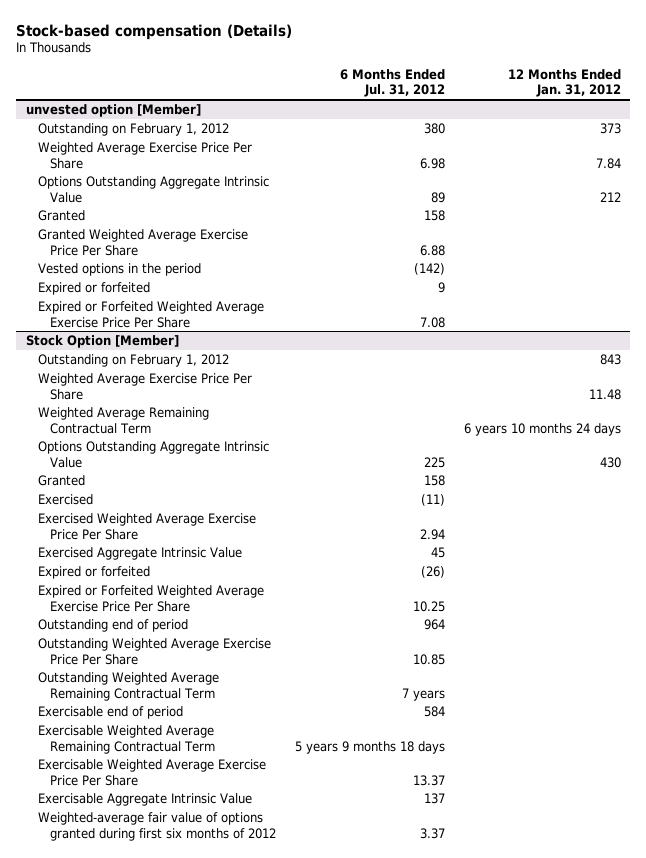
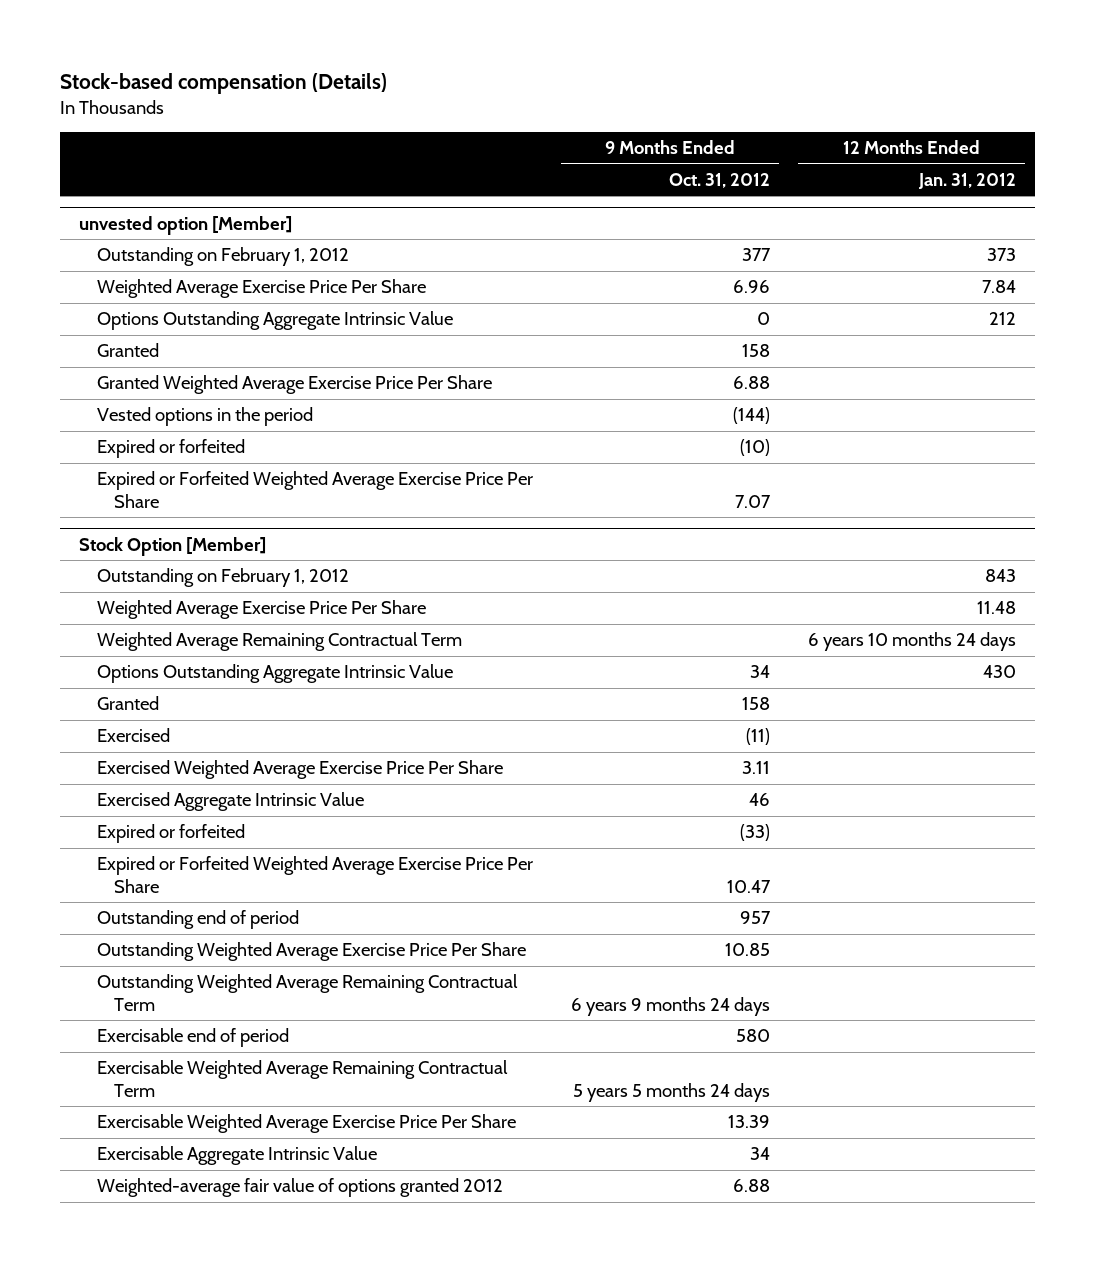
- | 6 Months Ended Jul. 31, 2012 | 12 Months Ended Jan. 31, 2012
+ | 9 Months Ended Oct. 31, 2012 | 12 Months Ended Jan. 31, 2012
@ Stock Option [Member]
- Weighted-average fair value of options granted during first six months of 2012 | 3.37 |
+ Weighted-average fair value of options granted 2012 | 6.88 |

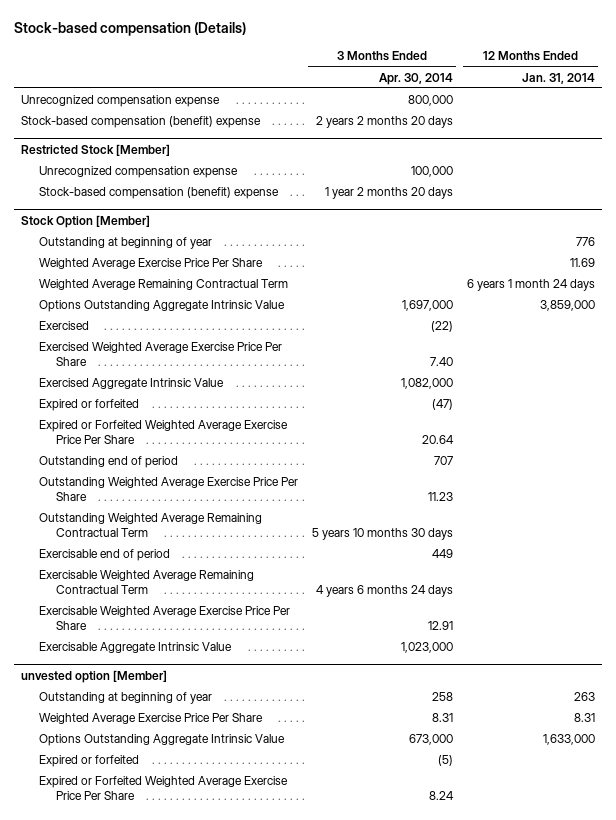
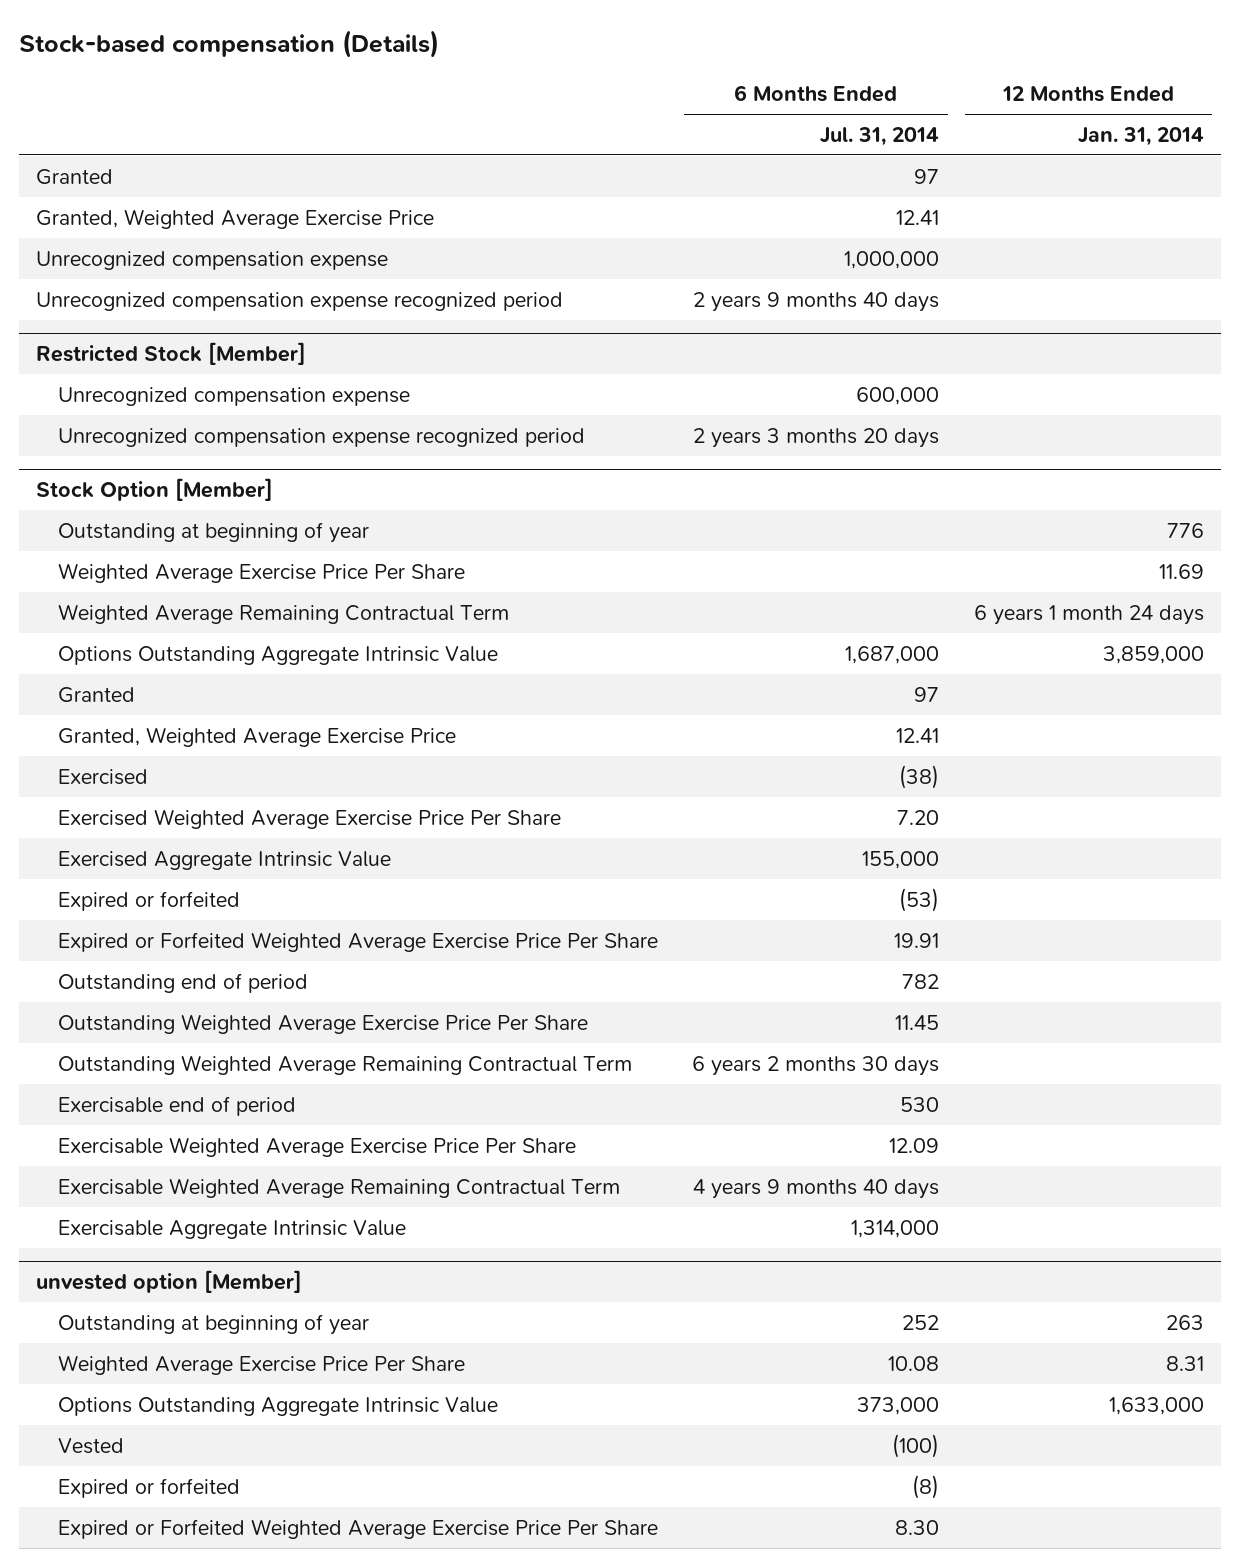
- | 3 Months Ended Apr. 30, 2014 | 12 Months Ended Jan. 31, 2014
+ | 6 Months Ended Jul. 31, 2014 | 12 Months Ended Jan. 31, 2014
+ Granted | 97 |
+ Granted, Weighted Average Exercise Price | 12.41 |
- Stock-based compensation (benefit) expense | 2 years 2 months 20 days |
+ Unrecognized compensation expense recognized period | 2 years 9 months 40 days |
@ Restricted Stock [Member]
- Stock-based compensation (benefit) expense | 1 year 2 months 20 days |
+ Unrecognized compensation expense recognized period | 2 years 3 months 20 days |
@ Stock Option [Member]
+ Granted | 97 |
+ Granted, Weighted Average Exercise Price | 12.41 |
moved down: Exercisable Weighted Average Remaining Contractual Term | 4 years 9 months 40 days |
@ unvested option [Member]
+ Vested | (100) |

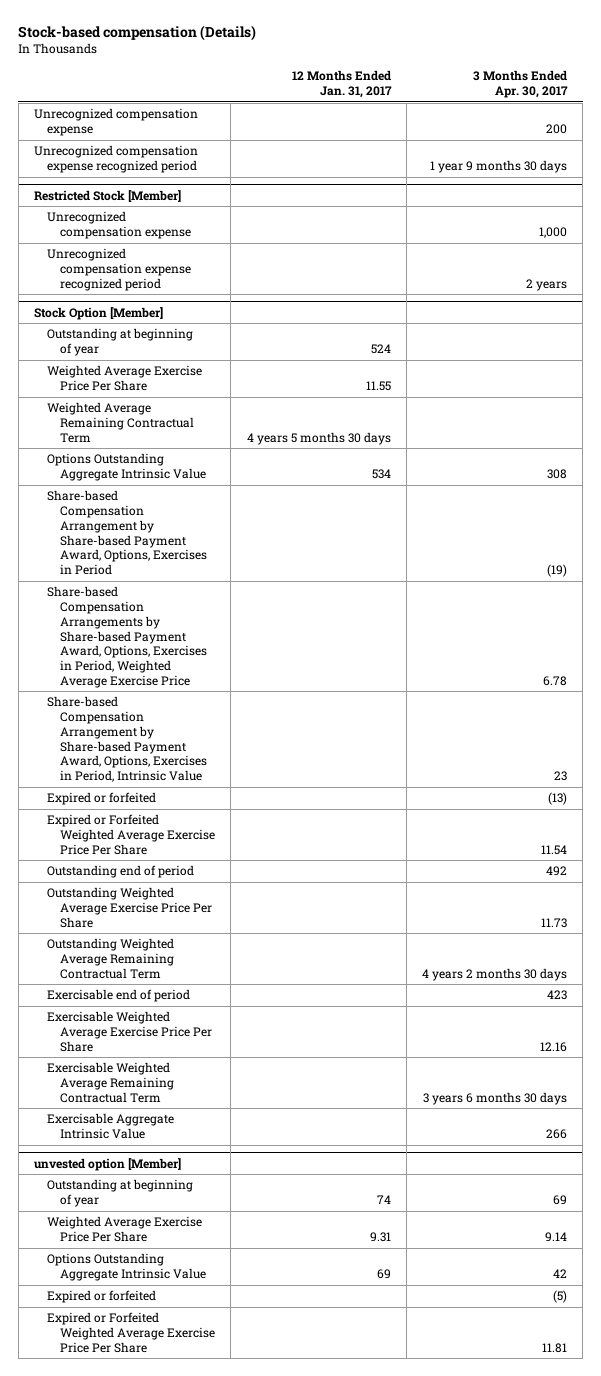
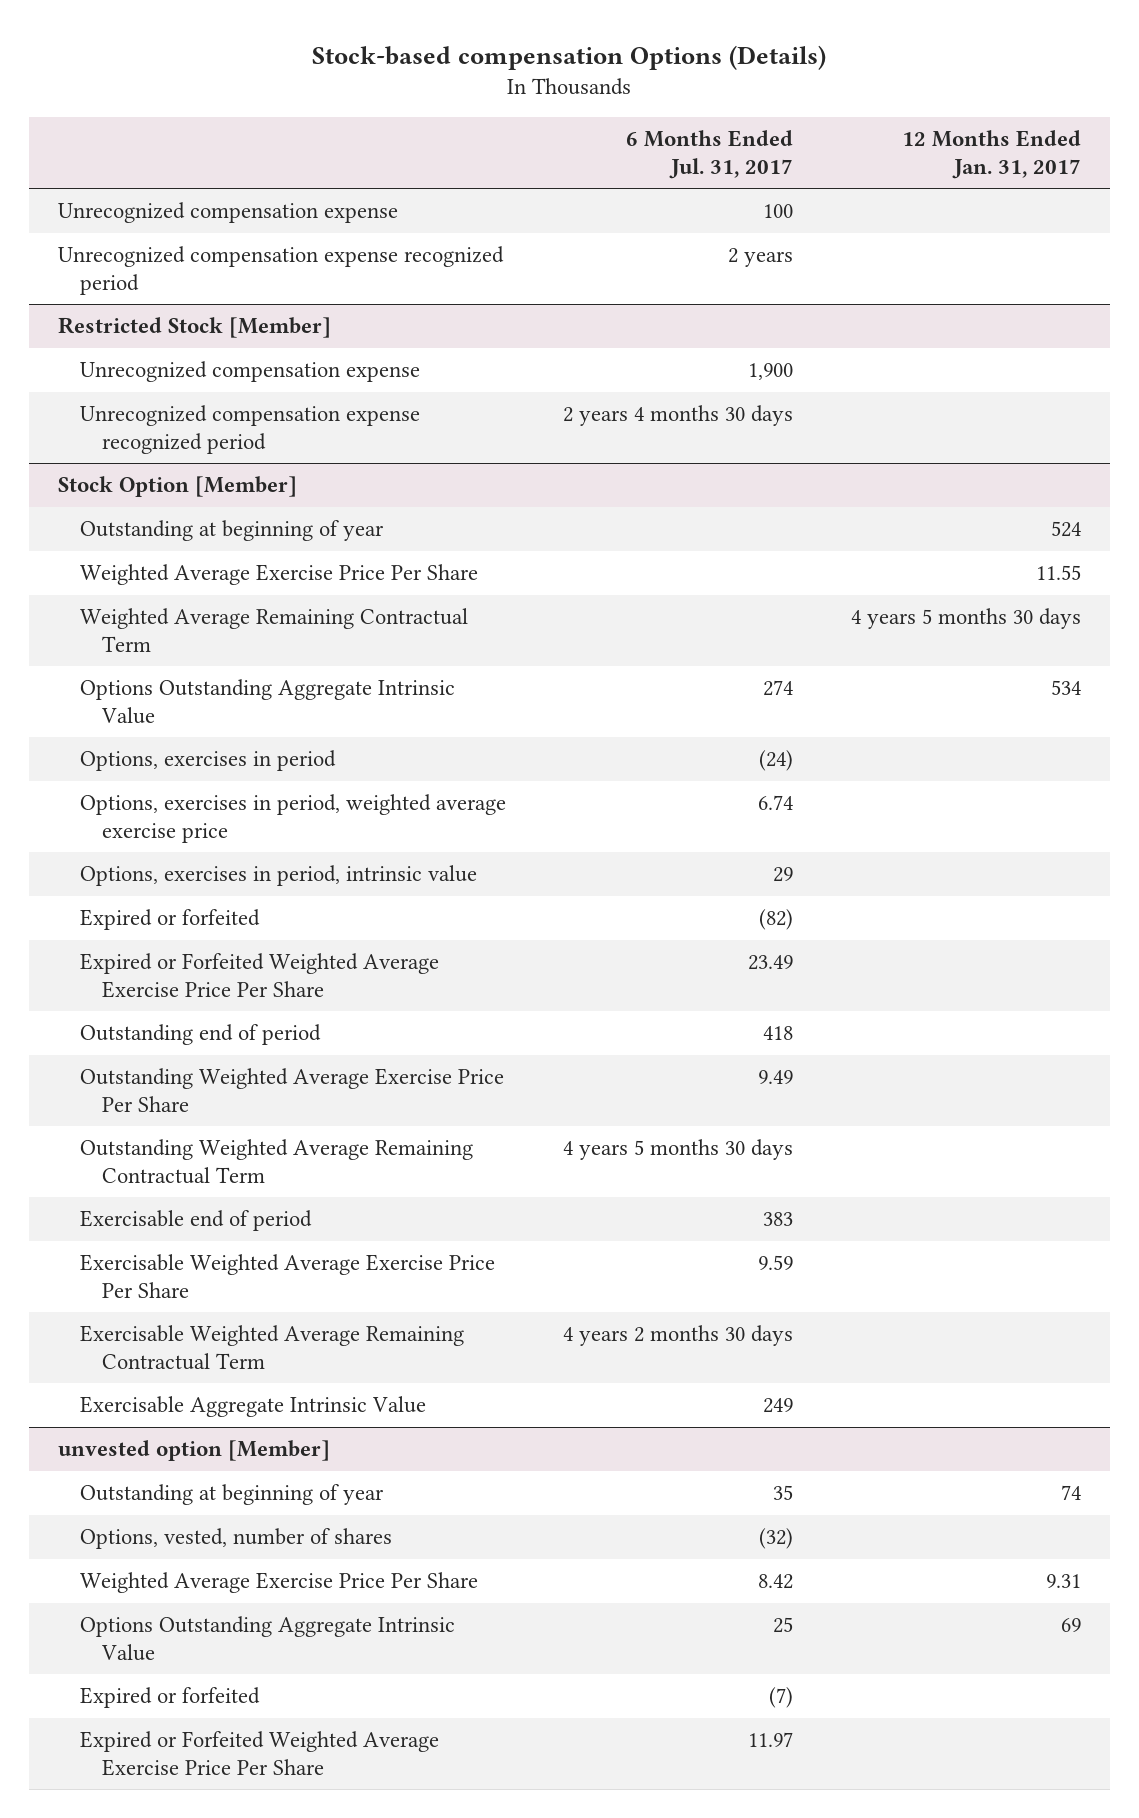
- Stock-based compensation (Details)
+ Stock-based compensation Options (Details)
- | 12 Months Ended Jan. 31, 2017 | 3 Months Ended Apr. 30, 2017
+ | 6 Months Ended Jul. 31, 2017 | 12 Months Ended Jan. 31, 2017
@ Stock Option [Member]
- Share-based Compensation Arrangement by Share-based Payment Award, Options, Exercises in Period | | (19)
- Share-based Compensation Arrangements by Share-based Payment Award, Options, Exercises in Period, Weighted Average Exercise Price | | 6.78
- Share-based Compensation Arrangement by Share-based Payment Award, Options, Exercises in Period, Intrinsic Value | | 23
+ Options, exercises in period | (24) |
+ Options, exercises in period, weighted average exercise price | 6.74 |
+ Options, exercises in period, intrinsic value | 29 |
@ unvested option [Member]
+ Options, vested, number of shares | (32) |

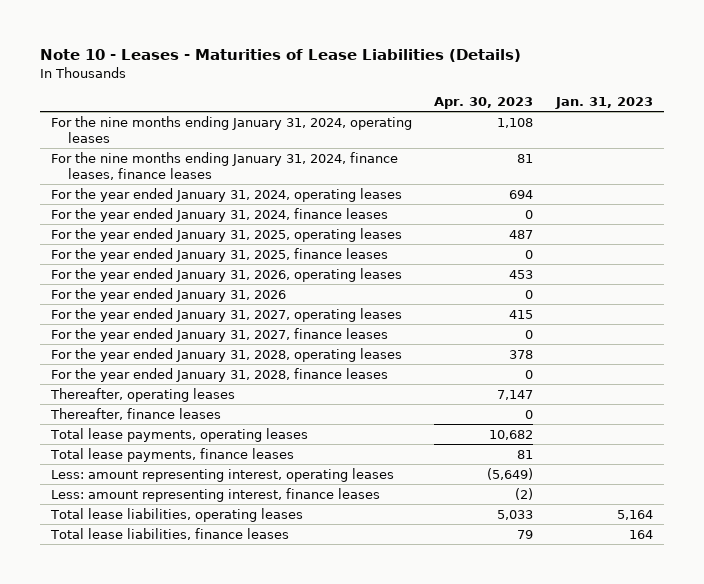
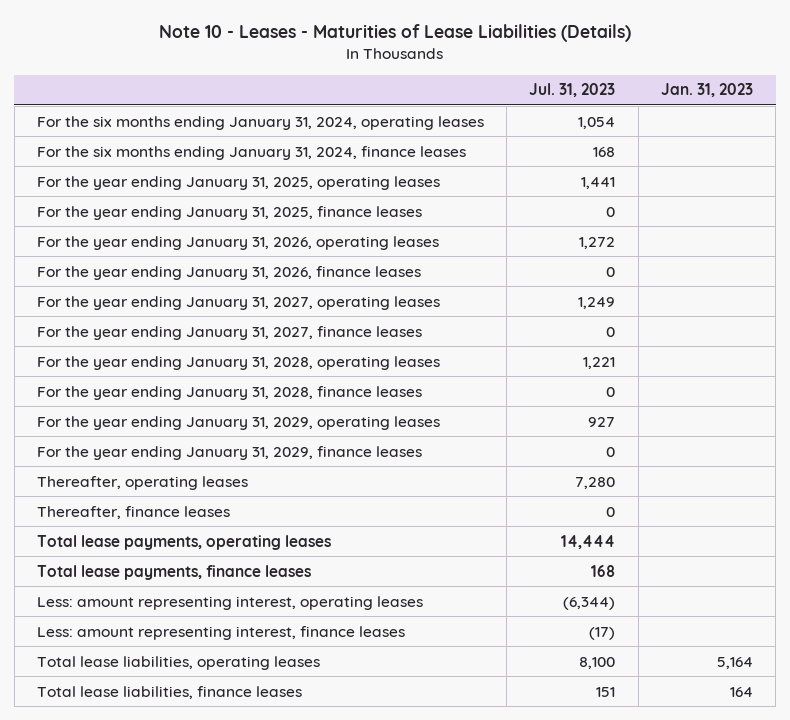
- | Apr. 30, 2023 | Jan. 31, 2023
+ | Jul. 31, 2023 | Jan. 31, 2023
- For the nine months ending January 31, 2024, operating leases | 1,108 |
- For the nine months ending January 31, 2024, finance leases, finance leases | 81 |
- For the year ended January 31, 2024, operating leases | 694 |
- For the year ended January 31, 2024, finance leases | 0 |
- For the year ended January 31, 2025, operating leases | 487 |
- For the year ended January 31, 2025, finance leases | 0 |
- For the year ended January 31, 2026, operating leases | 453 |
- For the year ended January 31, 2026 | 0 |
- For the year ended January 31, 2027, operating leases | 415 |
- For the year ended January 31, 2027, finance leases | 0 |
- For the year ended January 31, 2028, operating leases | 378 |
- For the year ended January 31, 2028, finance leases | 0 |
+ For the six months ending January 31, 2024, operating leases | 1,054 |
+ For the six months ending January 31, 2024, finance leases | 168 |
+ For the year ending January 31, 2025, operating leases | 1,441 |
+ For the year ending January 31, 2025, finance leases | 0 |
+ For the year ending January 31, 2026, operating leases | 1,272 |
+ For the year ending January 31, 2026, finance leases | 0 |
+ For the year ending January 31, 2027, operating leases | 1,249 |
+ For the year ending January 31, 2027, finance leases | 0 |
+ For the year ending January 31, 2028, operating leases | 1,221 |
+ For the year ending January 31, 2028, finance leases | 0 |
+ For the year ending January 31, 2029, operating leases | 927 |
+ For the year ending January 31, 2029, finance leases | 0 |

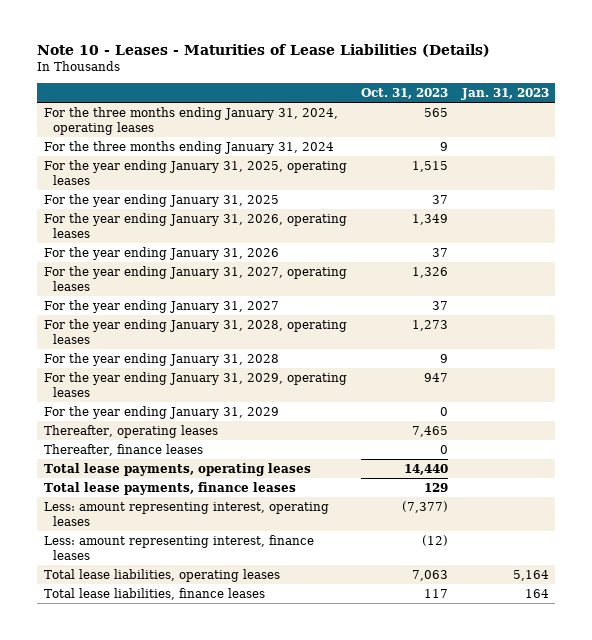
- | Jul. 31, 2023 | Jan. 31, 2023
+ | Oct. 31, 2023 | Jan. 31, 2023
- For the six months ending January 31, 2024, operating leases | 1,054 |
- For the six months ending January 31, 2024, finance leases | 168 |
+ For the three months ending January 31, 2024, operating leases | 565 |
+ For the three months ending January 31, 2024 | 9 |
- For the year ending January 31, 2025, finance leases | 0 |
+ For the year ending January 31, 2025 | 37 |
- For the year ending January 31, 2026, finance leases | 0 |
+ For the year ending January 31, 2026 | 37 |
- For the year ending January 31, 2027, finance leases | 0 |
+ For the year ending January 31, 2027 | 37 |
- For the year ending January 31, 2028, finance leases | 0 |
+ For the year ending January 31, 2028 | 9 |
- For the year ending January 31, 2029, finance leases | 0 |
+ For the year ending January 31, 2029 | 0 |

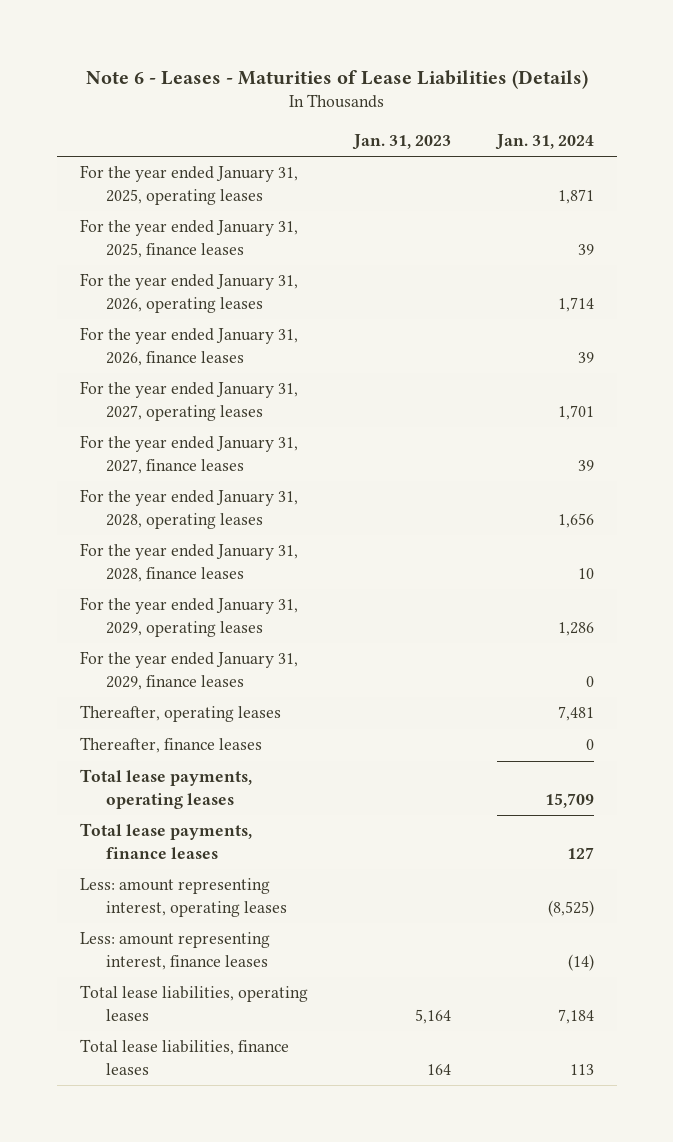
- Note 10 - Leases - Maturities of Lease Liabilities (Details)
+ Note 6 - Leases - Maturities of Lease Liabilities (Details)
- | Oct. 31, 2023 | Jan. 31, 2023
+ | Jan. 31, 2023 | Jan. 31, 2024
- For the three months ending January 31, 2024, operating leases | 565 |
- For the three months ending January 31, 2024 | 9 |
- For the year ending January 31, 2025, operating leases | 1,515 |
- For the year ending January 31, 2025 | 37 |
- For the year ending January 31, 2026, operating leases | 1,349 |
- For the year ending January 31, 2026 | 37 |
- For the year ending January 31, 2027, operating leases | 1,326 |
- For the year ending January 31, 2027 | 37 |
- For the year ending January 31, 2028, operating leases | 1,273 |
- For the year ending January 31, 2028 | 9 |
- For the year ending January 31, 2029, operating leases | 947 |
- For the year ending January 31, 2029 | 0 |
+ For the year ended January 31, 2025, operating leases | | 1,871
+ For the year ended January 31, 2025, finance leases | | 39
+ For the year ended January 31, 2026, operating leases | | 1,714
+ For the year ended January 31, 2026, finance leases | | 39
+ For the year ended January 31, 2027, operating leases | | 1,701
+ For the year ended January 31, 2027, finance leases | | 39
+ For the year ended January 31, 2028, operating leases | | 1,656
+ For the year ended January 31, 2028, finance leases | | 10
+ For the year ended January 31, 2029, operating leases | | 1,286
+ For the year ended January 31, 2029, finance leases | | 0

